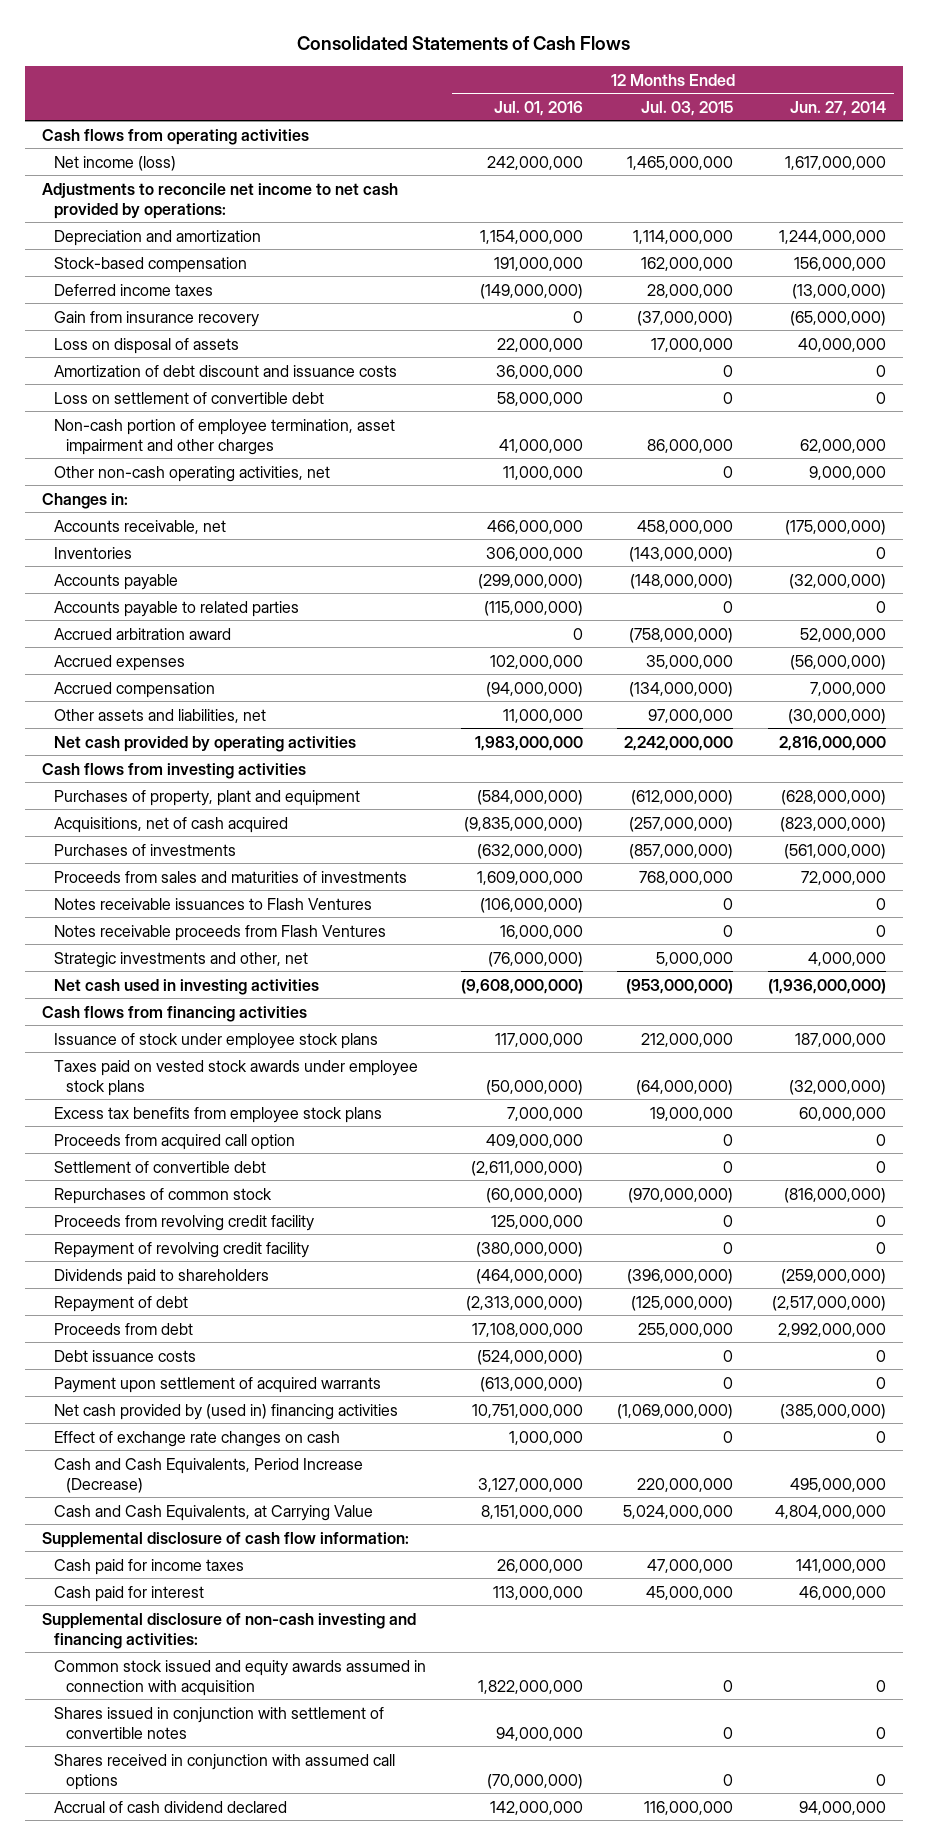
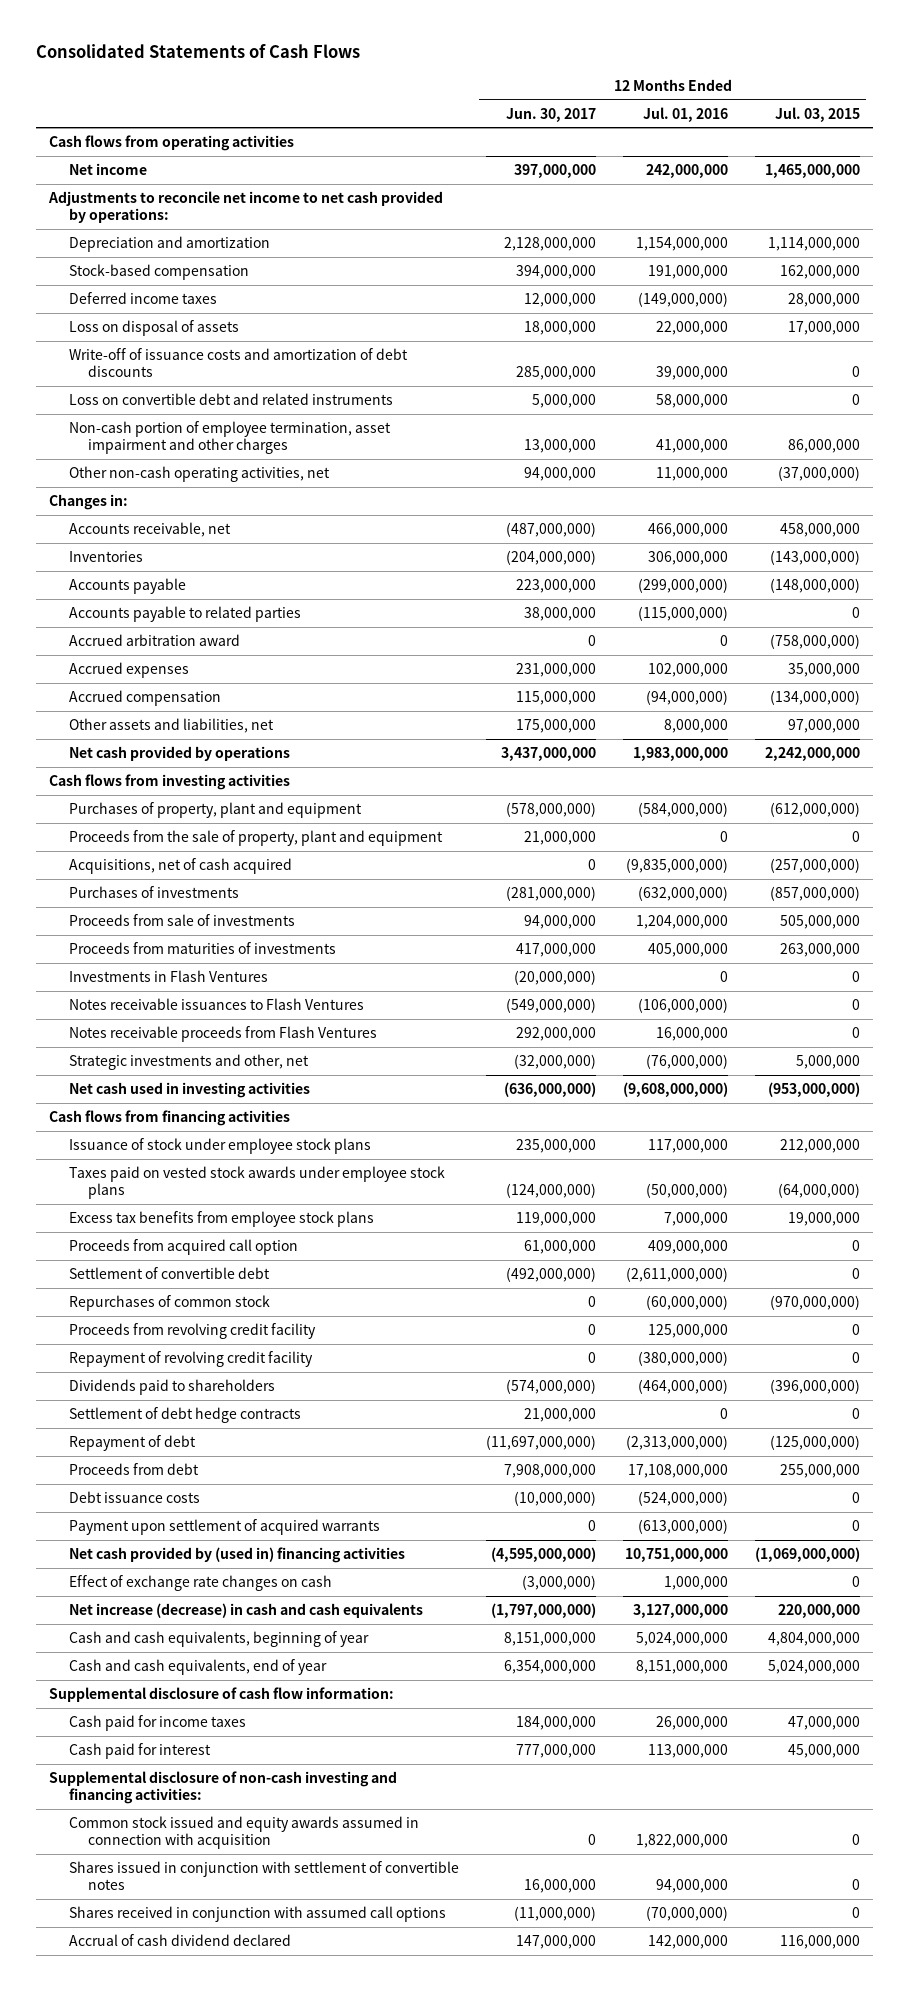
- | 12 Months Ended Jul. 01, 2016 | 12 Months Ended Jul. 03, 2015 | 12 Months Ended Jun. 27, 2014
+ | 12 Months Ended Jun. 30, 2017 | 12 Months Ended Jul. 01, 2016 | 12 Months Ended Jul. 03, 2015
- Net income (loss) | 242,000,000 | 1,465,000,000 | 1,617,000,000
+ Net income | 397,000,000 | 242,000,000 | 1,465,000,000
- Gain from insurance recovery | 0 | (37,000,000) | (65,000,000)
- Amortization of debt discount and issuance costs | 36,000,000 | 0 | 0
- Loss on settlement of convertible debt | 58,000,000 | 0 | 0
+ Write-off of issuance costs and amortization of debt discounts | 285,000,000 | 39,000,000 | 0
+ Loss on convertible debt and related instruments | 5,000,000 | 58,000,000 | 0
- Other non-cash operating activities, net | 11,000,000 | 0 | 9,000,000
+ Other non-cash operating activities, net | 94,000,000 | 11,000,000 | (37,000,000)
- Other assets and liabilities, net | 11,000,000 | 97,000,000 | (30,000,000)
- Net cash provided by operating activities | 1,983,000,000 | 2,242,000,000 | 2,816,000,000
+ Other assets and liabilities, net | 175,000,000 | 8,000,000 | 97,000,000
+ Net cash provided by operations | 3,437,000,000 | 1,983,000,000 | 2,242,000,000
+ Proceeds from the sale of property, plant and equipment | 21,000,000 | 0 | 0
- Proceeds from sales and maturities of investments | 1,609,000,000 | 768,000,000 | 72,000,000
+ Proceeds from sale of investments | 94,000,000 | 1,204,000,000 | 505,000,000
+ Proceeds from maturities of investments | 417,000,000 | 405,000,000 | 263,000,000
+ Investments in Flash Ventures | (20,000,000) | 0 | 0
+ Settlement of debt hedge contracts | 21,000,000 | 0 | 0
- Cash and Cash Equivalents, Period Increase (Decrease) | 3,127,000,000 | 220,000,000 | 495,000,000
- Cash and Cash Equivalents, at Carrying Value | 8,151,000,000 | 5,024,000,000 | 4,804,000,000
+ Net increase (decrease) in cash and cash equivalents | (1,797,000,000) | 3,127,000,000 | 220,000,000
+ Cash and cash equivalents, beginning of year | 8,151,000,000 | 5,024,000,000 | 4,804,000,000
+ Cash and cash equivalents, end of year | 6,354,000,000 | 8,151,000,000 | 5,024,000,000

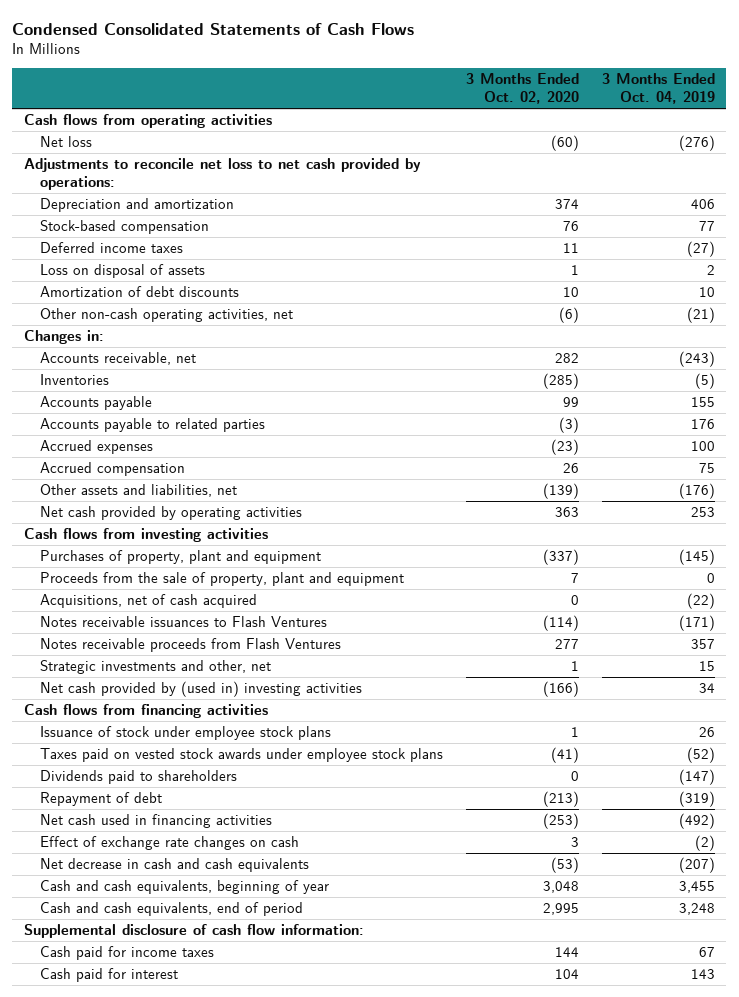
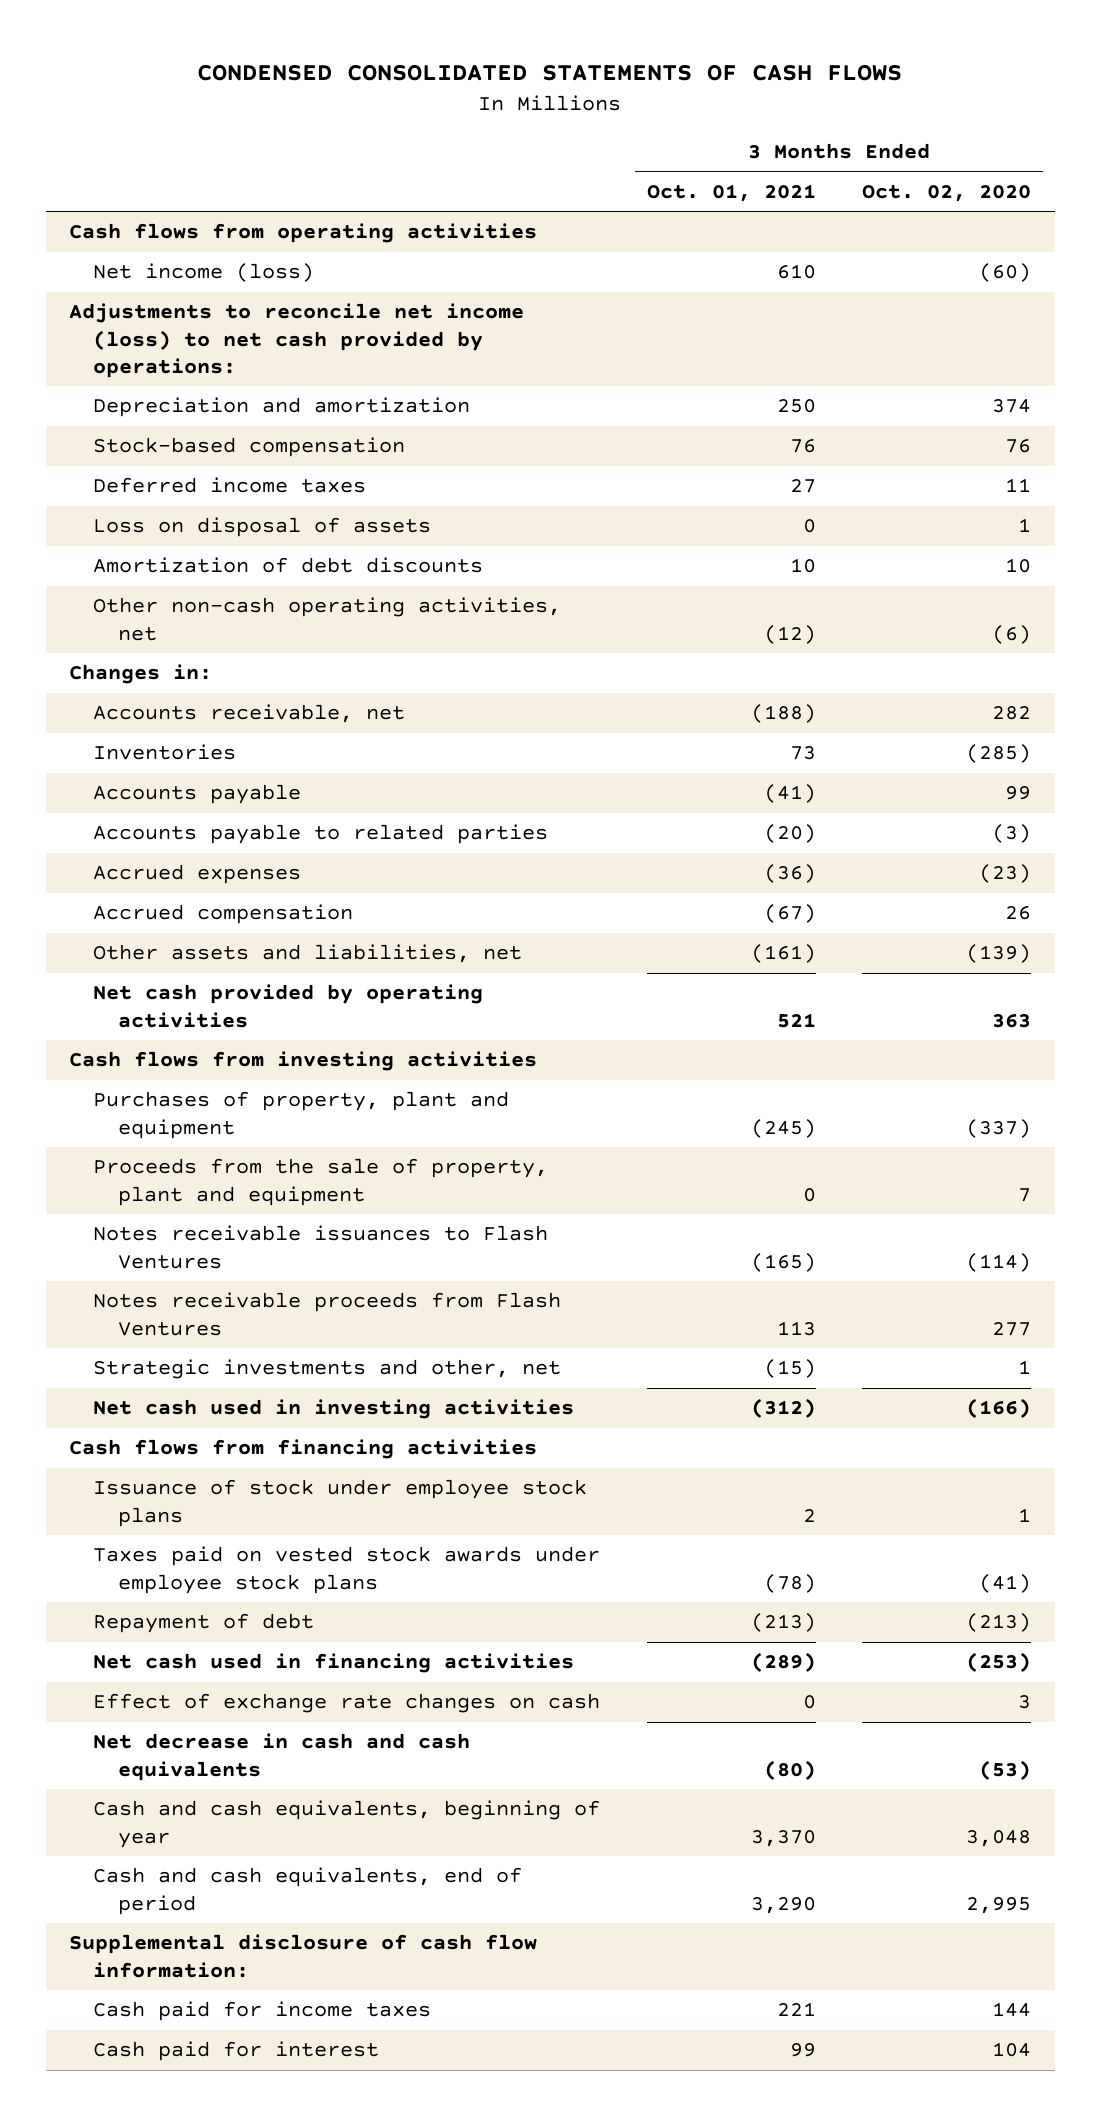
- Condensed Consolidated Statements of Cash Flows
+ CONDENSED CONSOLIDATED STATEMENTS OF CASH FLOWS
- | 3 Months Ended Oct. 02, 2020 | 3 Months Ended Oct. 04, 2019
+ | 3 Months Ended Oct. 01, 2021 | 3 Months Ended Oct. 02, 2020
- Net loss | (60) | (276)
- Adjustments to reconcile net loss to net cash provided by operations:
+ Net income (loss) | 610 | (60)
+ Adjustments to reconcile net income (loss) to net cash provided by operations:
- Acquisitions, net of cash acquired | 0 | (22)
- Net cash provided by (used in) investing activities | (166) | 34
+ Net cash used in investing activities | (312) | (166)
- Dividends paid to shareholders | 0 | (147)

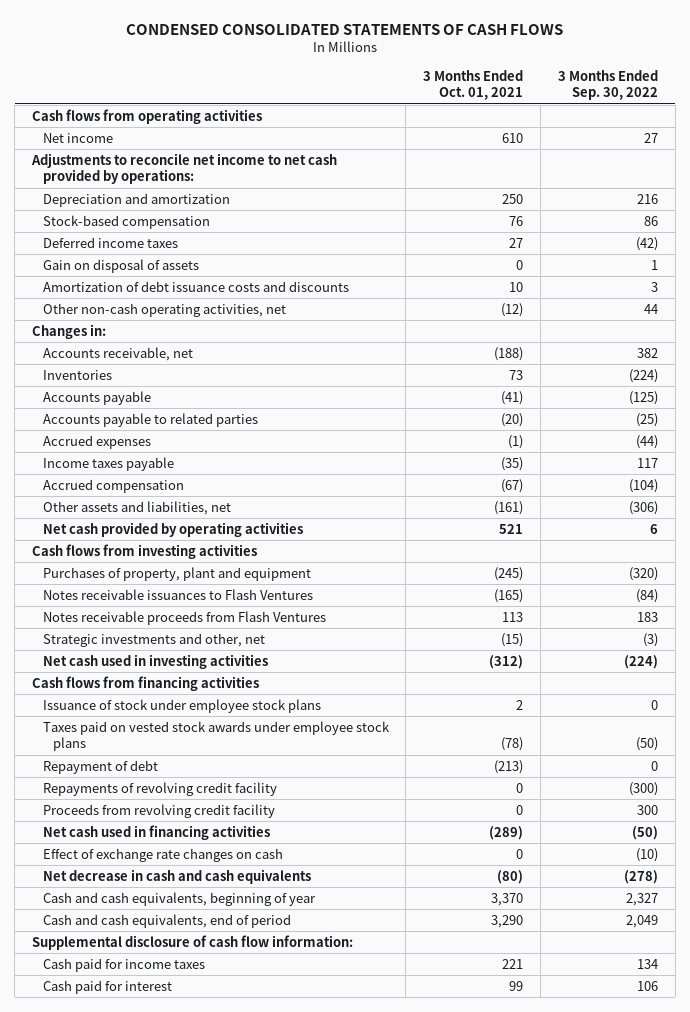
- | 3 Months Ended Oct. 01, 2021 | 3 Months Ended Oct. 02, 2020
+ | 3 Months Ended Oct. 01, 2021 | 3 Months Ended Sep. 30, 2022
- Net income (loss) | 610 | (60)
- Adjustments to reconcile net income (loss) to net cash provided by operations:
+ Net income | 610 | 27
+ Adjustments to reconcile net income to net cash provided by operations:
- Loss on disposal of assets | 0 | 1
- Amortization of debt discounts | 10 | 10
+ Gain on disposal of assets | 0 | 1
+ Amortization of debt issuance costs and discounts | 10 | 3
- Accrued expenses | (36) | (23)
+ Accrued expenses | (1) | (44)
+ Income taxes payable | (35) | 117
- Proceeds from the sale of property, plant and equipment | 0 | 7
+ Repayments of revolving credit facility | 0 | (300)
+ Proceeds from revolving credit facility | 0 | 300

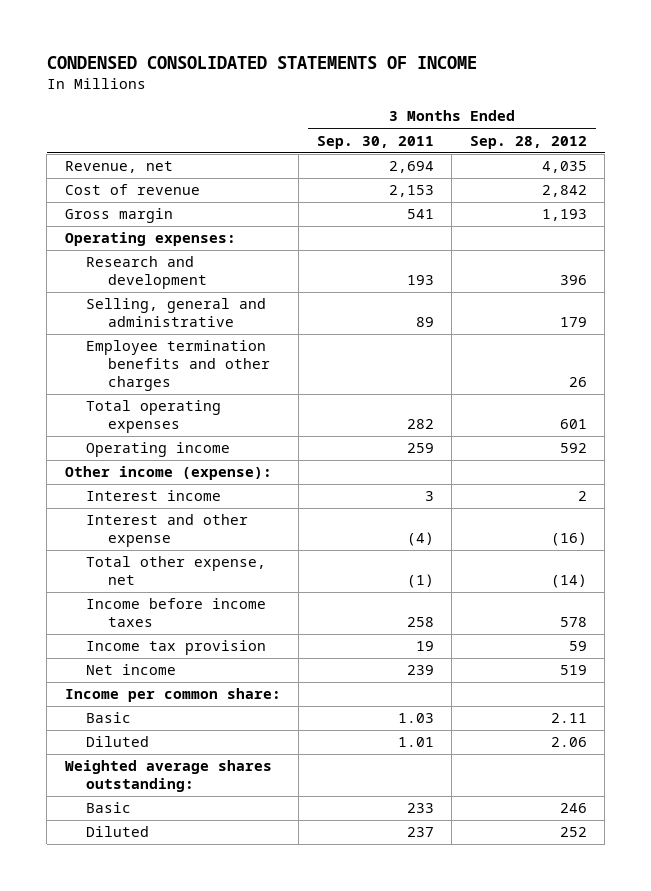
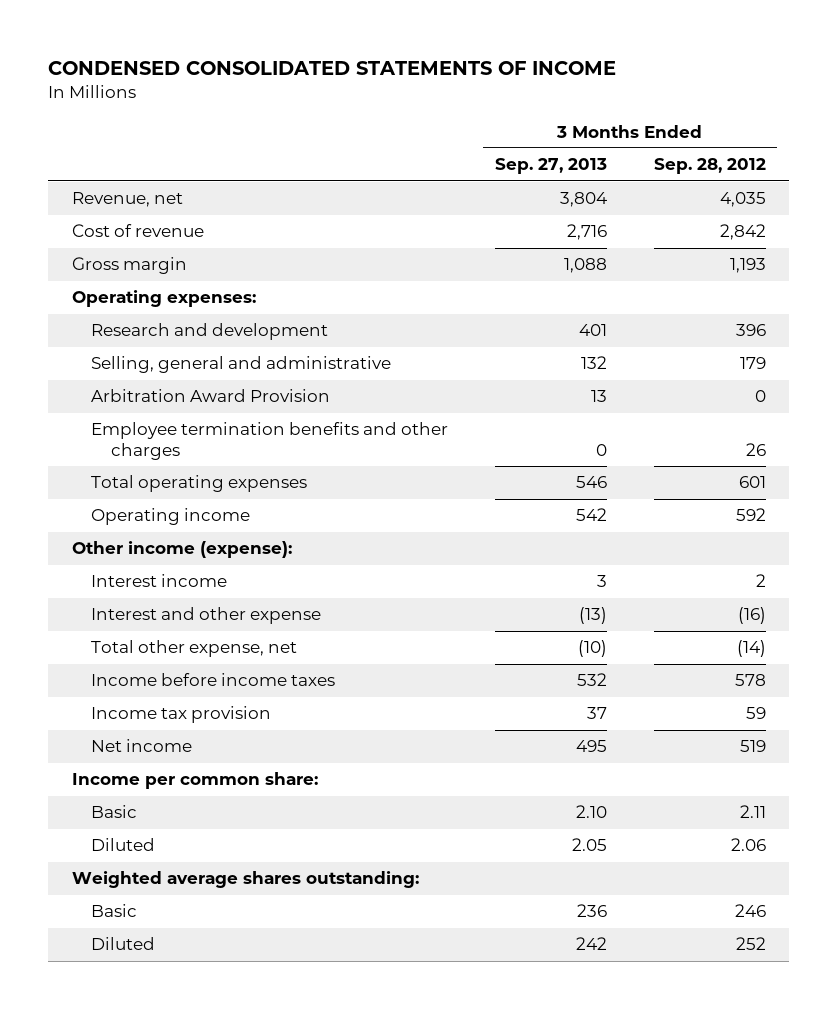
- | 3 Months Ended Sep. 30, 2011 | 3 Months Ended Sep. 28, 2012
+ | 3 Months Ended Sep. 27, 2013 | 3 Months Ended Sep. 28, 2012
+ Arbitration Award Provision | 13 | 0

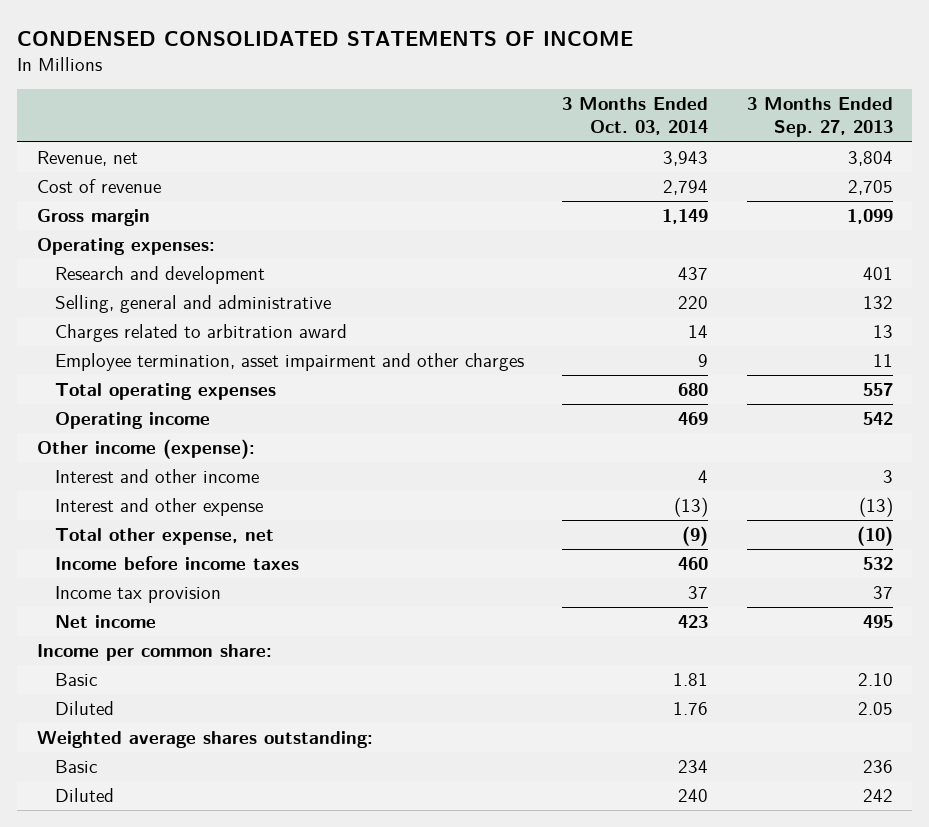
- | 3 Months Ended Sep. 27, 2013 | 3 Months Ended Sep. 28, 2012
+ | 3 Months Ended Oct. 03, 2014 | 3 Months Ended Sep. 27, 2013
- Cost of revenue | 2,716 | 2,842
- Gross margin | 1,088 | 1,193
+ Cost of revenue | 2,794 | 2,705
+ Gross margin | 1,149 | 1,099
- Arbitration Award Provision | 13 | 0
- Employee termination benefits and other charges | 0 | 26
- Total operating expenses | 546 | 601
+ Charges related to arbitration award | 14 | 13
+ Employee termination, asset impairment and other charges | 9 | 11
+ Total operating expenses | 680 | 557
- Interest income | 3 | 2
+ Interest and other income | 4 | 3

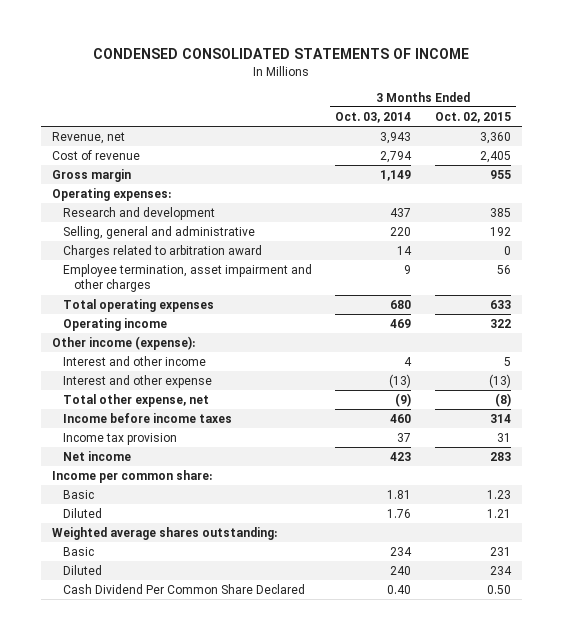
- | 3 Months Ended Oct. 03, 2014 | 3 Months Ended Sep. 27, 2013
+ | 3 Months Ended Oct. 03, 2014 | 3 Months Ended Oct. 02, 2015
+ Cash Dividend Per Common Share Declared | 0.40 | 0.50

